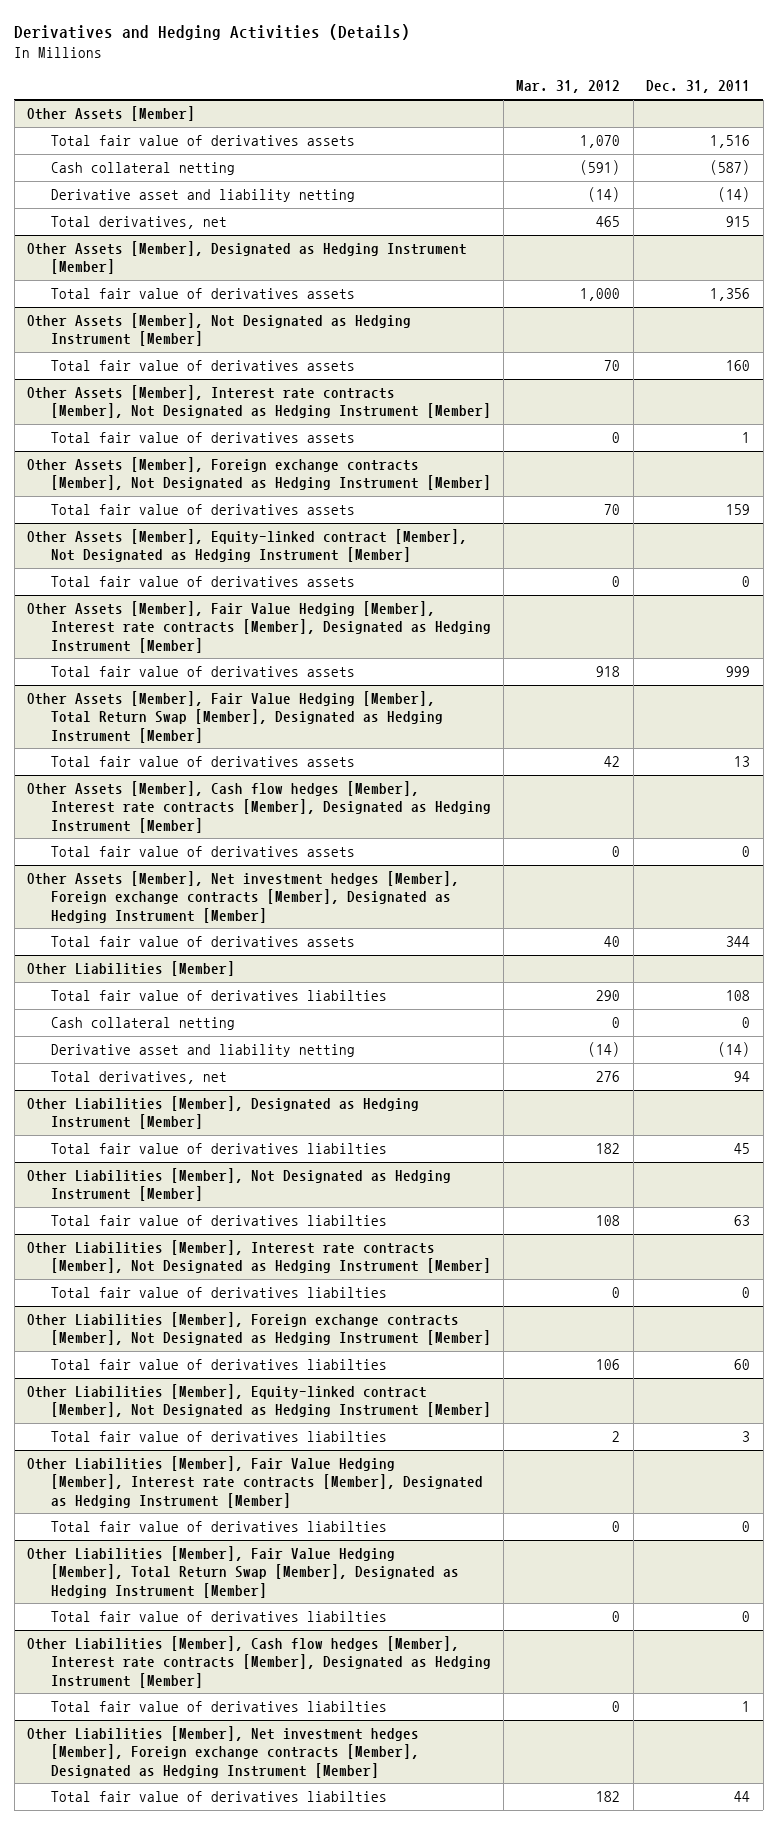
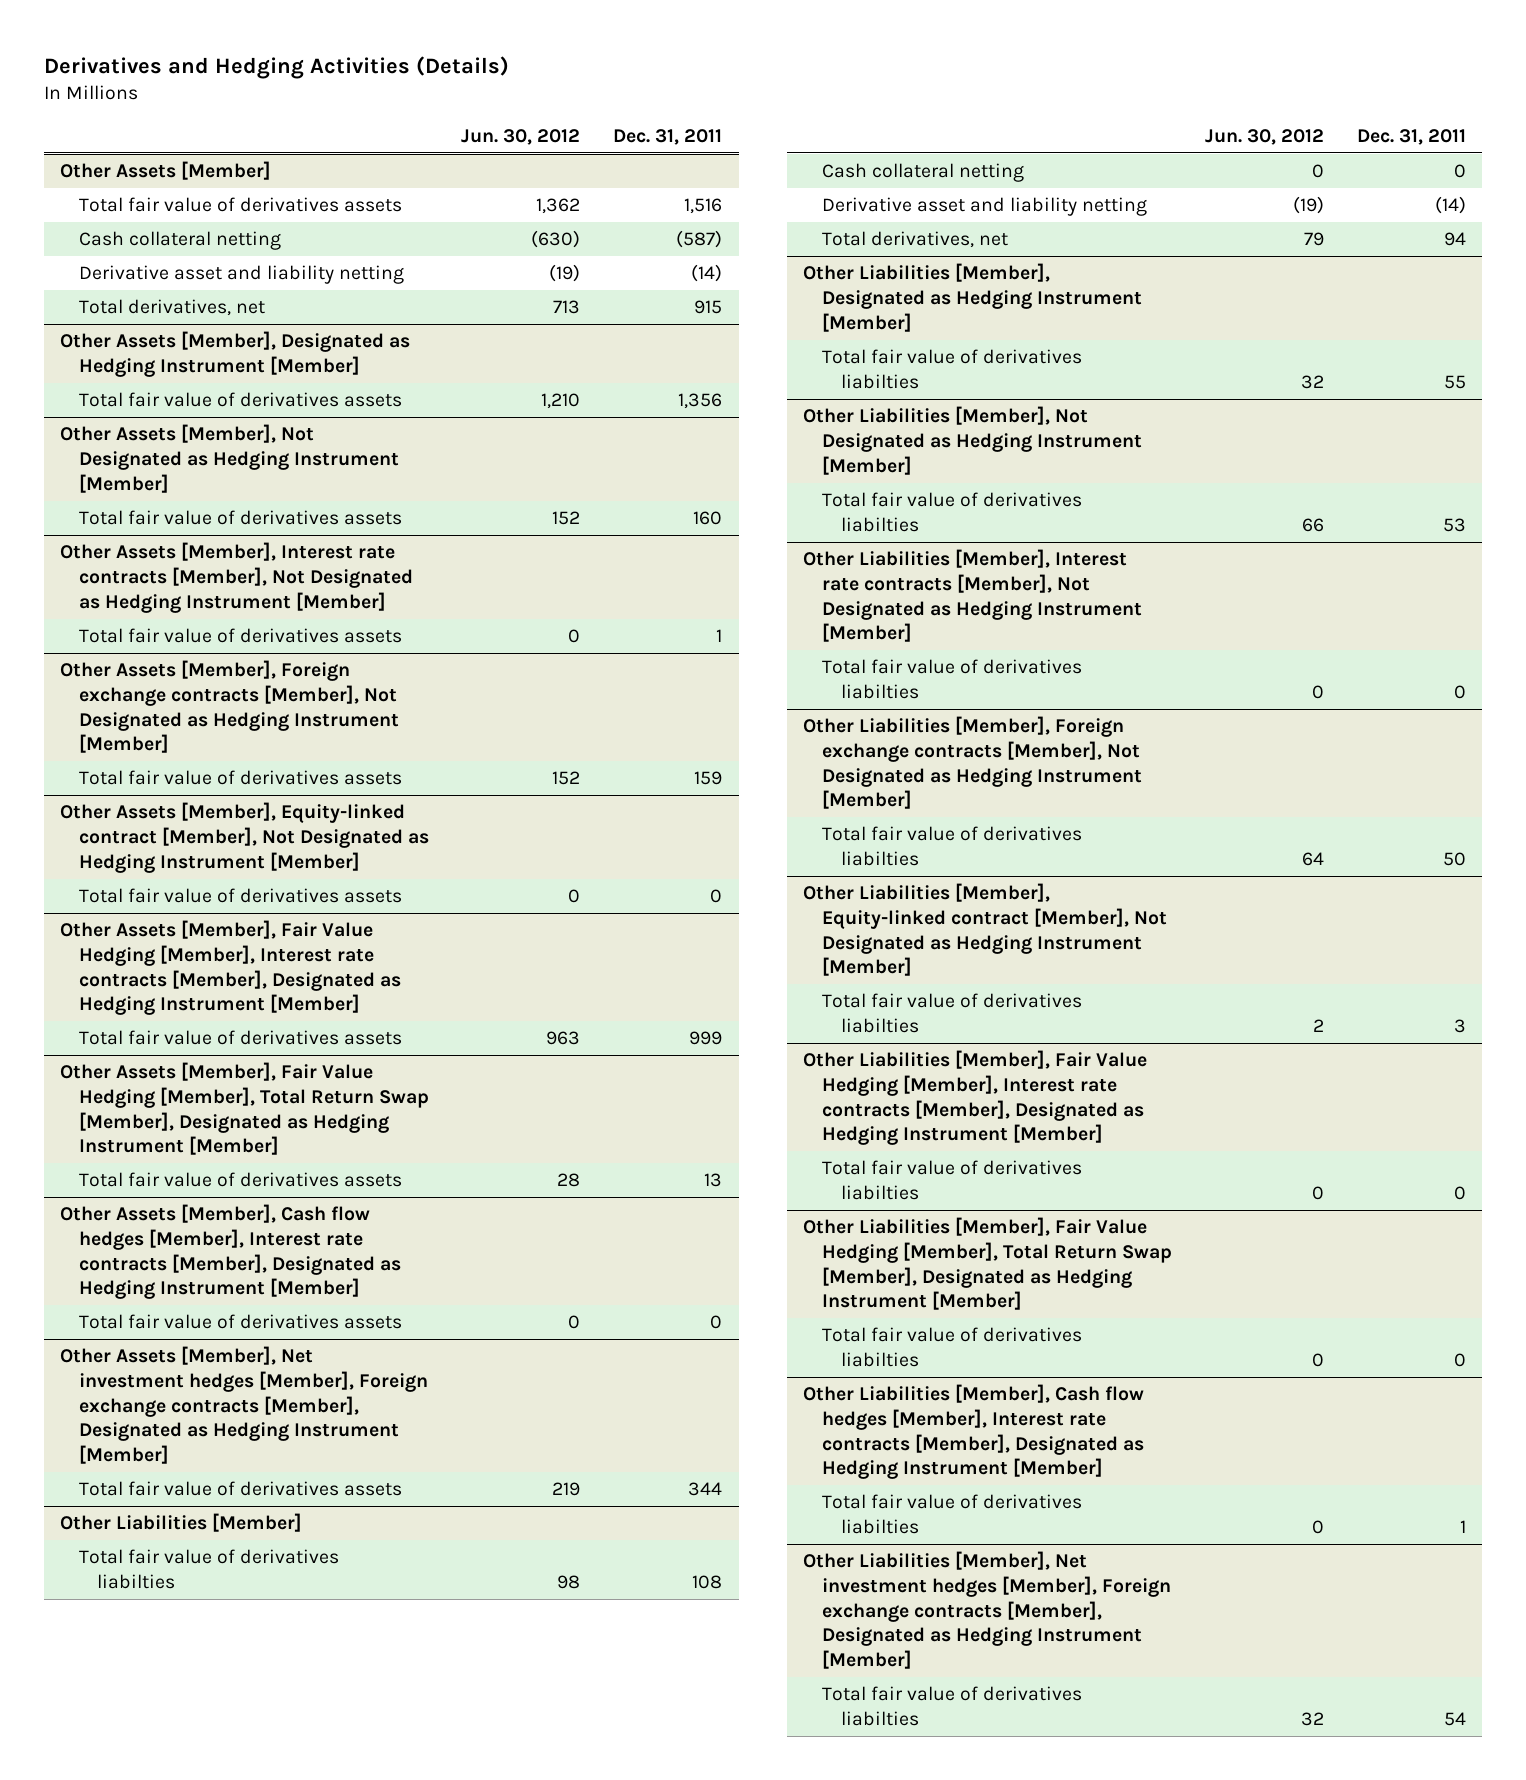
- | Mar. 31, 2012 | Dec. 31, 2011
+ | Jun. 30, 2012 | Dec. 31, 2011
@ Other Liabilities [Member], Designated as Hedging Instrument [Member]
- Total fair value of derivatives liabilties | 182 | 45
+ Total fair value of derivatives liabilties | 32 | 55
@ Other Liabilities [Member], Not Designated as Hedging Instrument [Member]
- Total fair value of derivatives liabilties | 108 | 63
+ Total fair value of derivatives liabilties | 66 | 53
@ Other Liabilities [Member], Foreign exchange contracts [Member], Not Designated as Hedging Instrument [Member]
- Total fair value of derivatives liabilties | 106 | 60
+ Total fair value of derivatives liabilties | 64 | 50
@ Other Liabilities [Member], Net investment hedges [Member], Foreign exchange contracts [Member], Designated as Hedging Instrument [Member]
- Total fair value of derivatives liabilties | 182 | 44
+ Total fair value of derivatives liabilties | 32 | 54

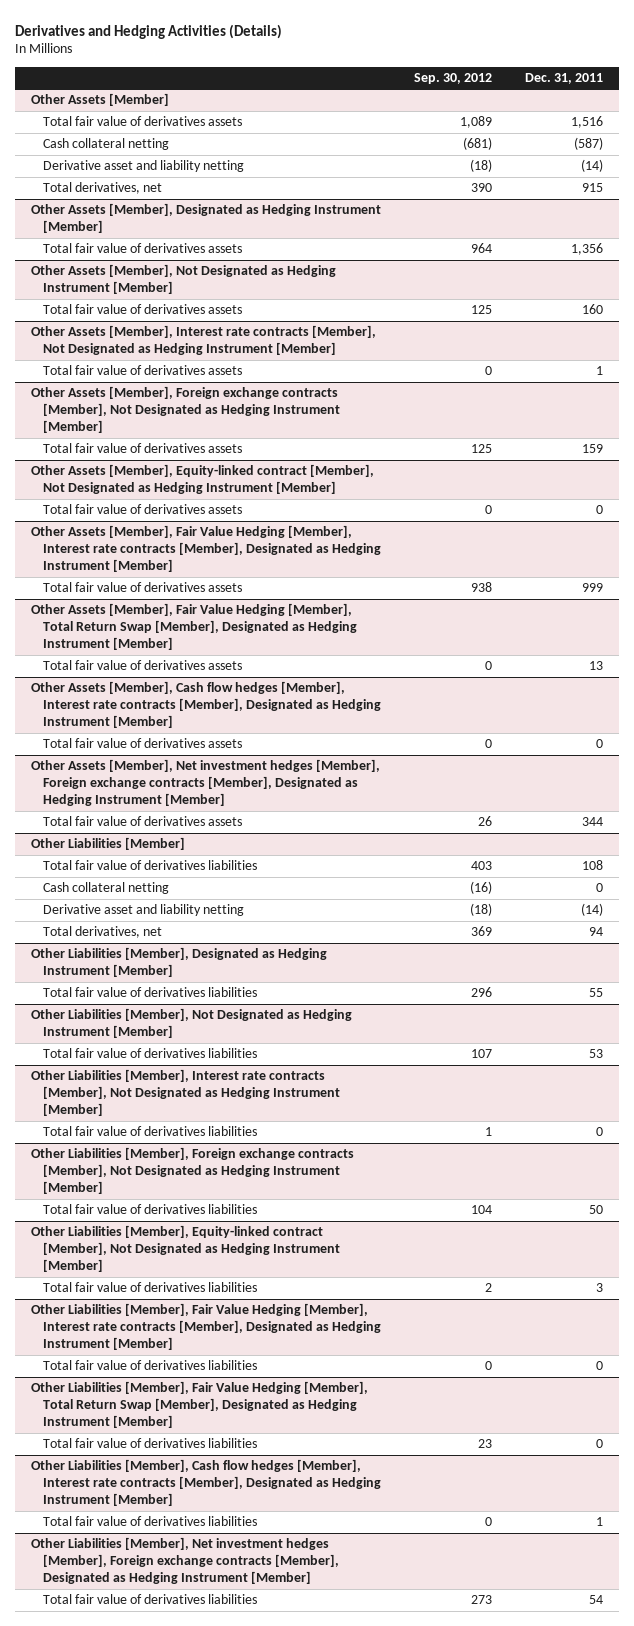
- | Jun. 30, 2012 | Dec. 31, 2011
+ | Sep. 30, 2012 | Dec. 31, 2011
@ Other Liabilities [Member]
- Total fair value of derivatives liabilties | 98 | 108
+ Total fair value of derivatives liabilities | 403 | 108
@ Other Liabilities [Member], Designated as Hedging Instrument [Member]
- Total fair value of derivatives liabilties | 32 | 55
+ Total fair value of derivatives liabilities | 296 | 55
@ Other Liabilities [Member], Not Designated as Hedging Instrument [Member]
- Total fair value of derivatives liabilties | 66 | 53
+ Total fair value of derivatives liabilities | 107 | 53
@ Other Liabilities [Member], Interest rate contracts [Member], Not Designated as Hedging Instrument [Member]
- Total fair value of derivatives liabilties | 0 | 0
+ Total fair value of derivatives liabilities | 1 | 0
@ Other Liabilities [Member], Foreign exchange contracts [Member], Not Designated as Hedging Instrument [Member]
- Total fair value of derivatives liabilties | 64 | 50
+ Total fair value of derivatives liabilities | 104 | 50
@ Other Liabilities [Member], Equity-linked contract [Member], Not Designated as Hedging Instrument [Member]
- Total fair value of derivatives liabilties | 2 | 3
+ Total fair value of derivatives liabilities | 2 | 3
@ Other Liabilities [Member], Fair Value Hedging [Member], Interest rate contracts [Member], Designated as Hedging Instrument [Member]
- Total fair value of derivatives liabilties | 0 | 0
+ Total fair value of derivatives liabilities | 0 | 0
@ Other Liabilities [Member], Fair Value Hedging [Member], Total Return Swap [Member], Designated as Hedging Instrument [Member]
- Total fair value of derivatives liabilties | 0 | 0
+ Total fair value of derivatives liabilities | 23 | 0
@ Other Liabilities [Member], Cash flow hedges [Member], Interest rate contracts [Member], Designated as Hedging Instrument [Member]
- Total fair value of derivatives liabilties | 0 | 1
+ Total fair value of derivatives liabilities | 0 | 1
@ Other Liabilities [Member], Net investment hedges [Member], Foreign exchange contracts [Member], Designated as Hedging Instrument [Member]
- Total fair value of derivatives liabilties | 32 | 54
+ Total fair value of derivatives liabilities | 273 | 54

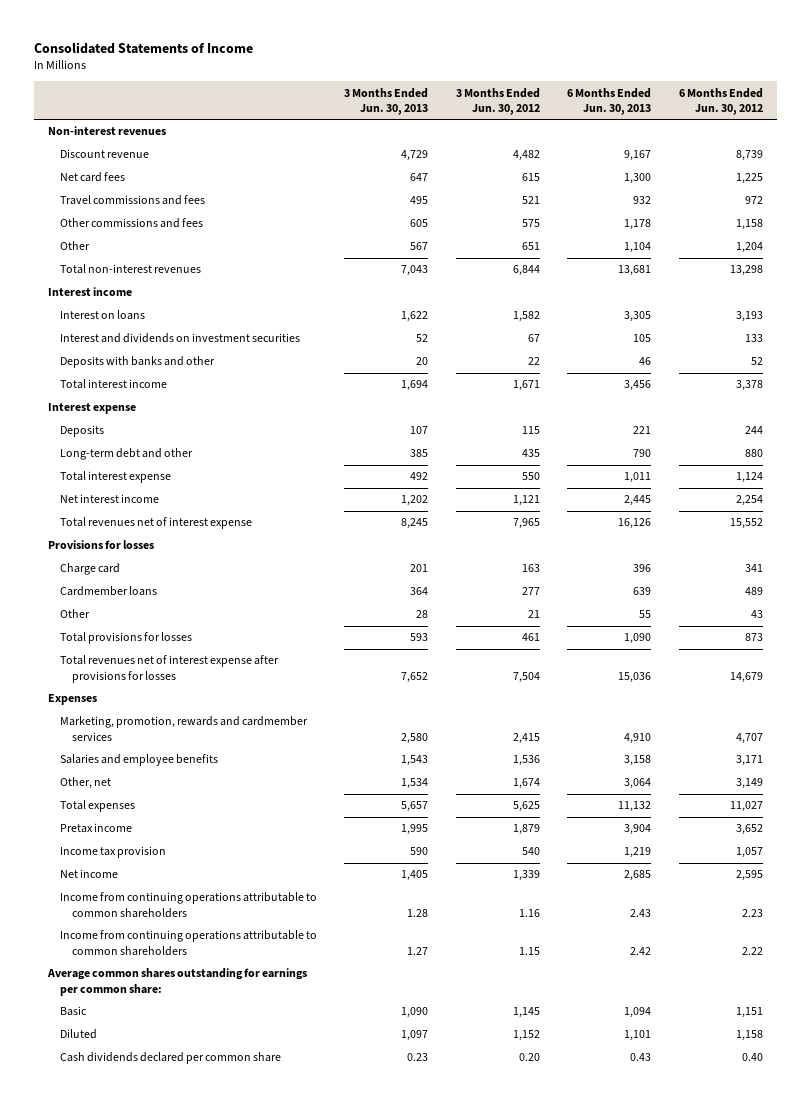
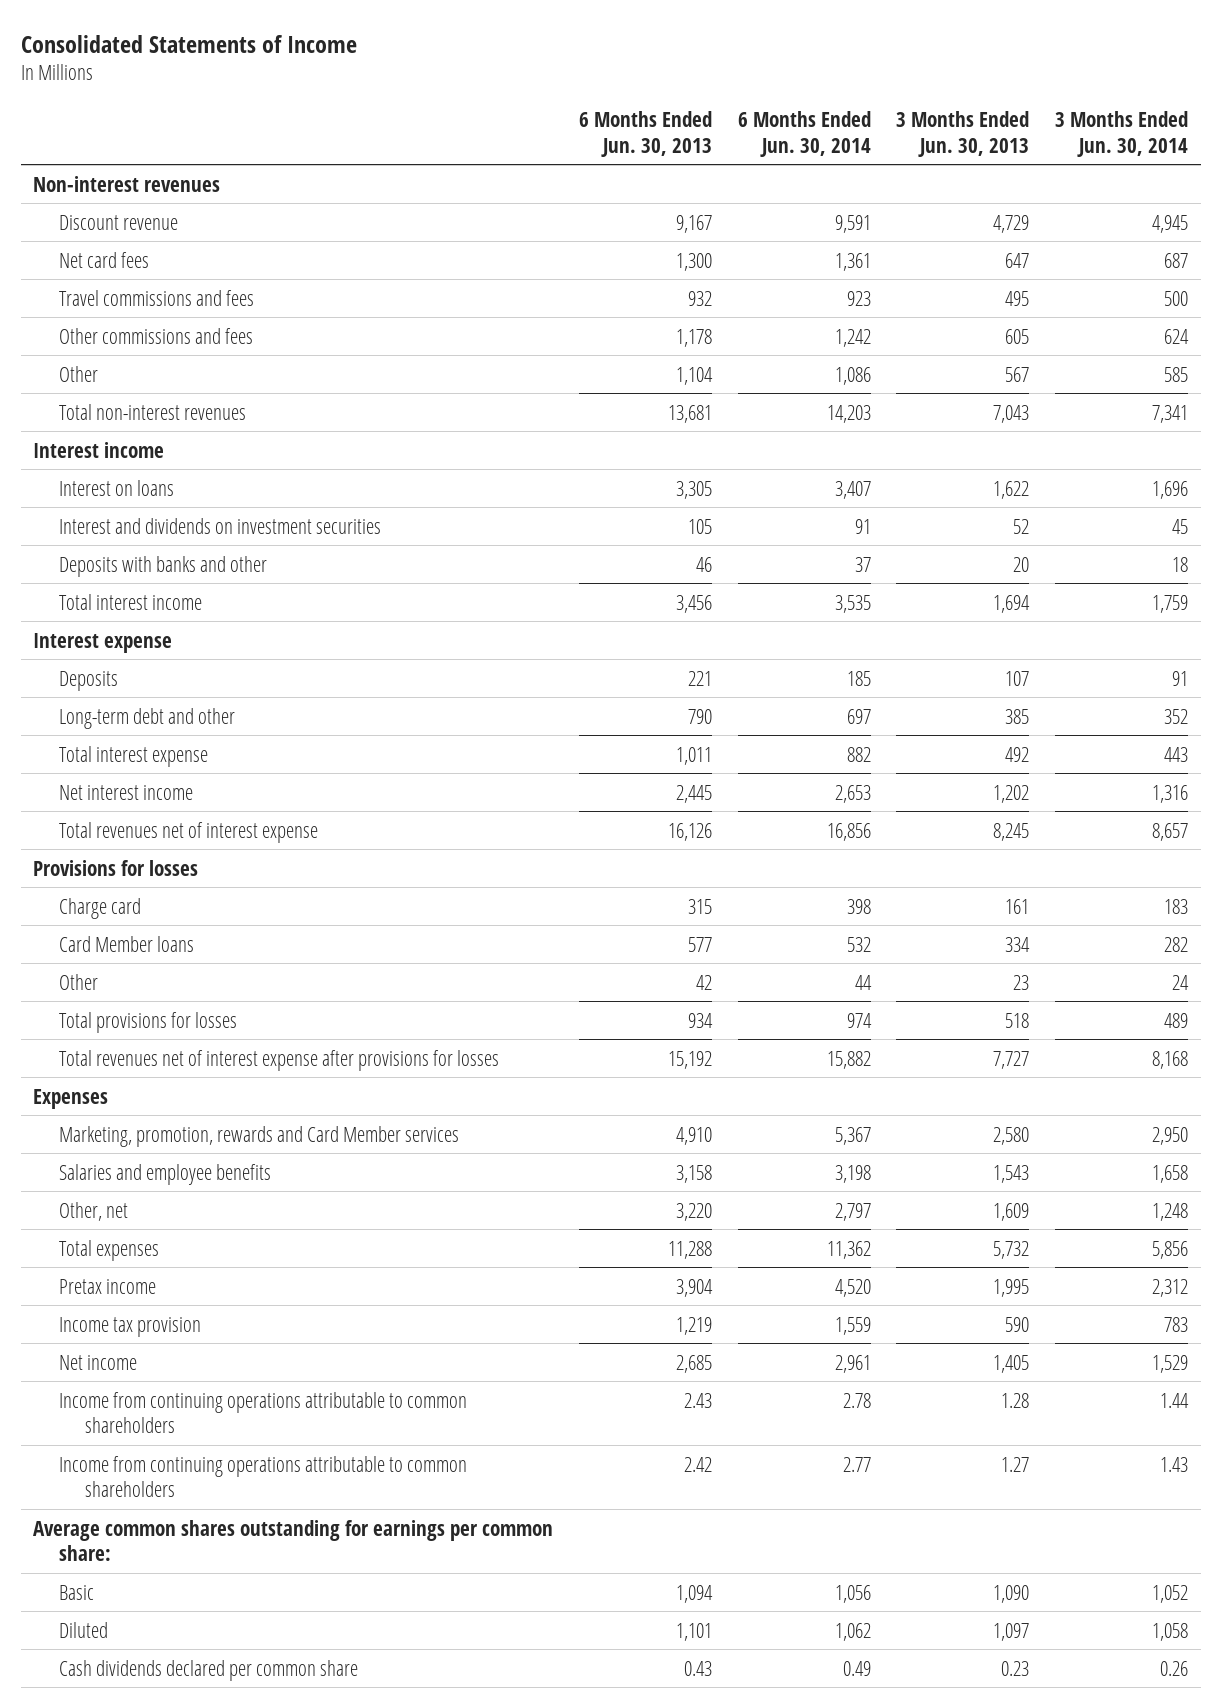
- | 3 Months Ended Jun. 30, 2013 | 3 Months Ended Jun. 30, 2012 | 6 Months Ended Jun. 30, 2013 | 6 Months Ended Jun. 30, 2012
+ | 6 Months Ended Jun. 30, 2013 | 6 Months Ended Jun. 30, 2014 | 3 Months Ended Jun. 30, 2013 | 3 Months Ended Jun. 30, 2014
- Charge card | 201 | 163 | 396 | 341
- Cardmember loans | 364 | 277 | 639 | 489
- Other | 28 | 21 | 55 | 43
- Total provisions for losses | 593 | 461 | 1,090 | 873
- Total revenues net of interest expense after provisions for losses | 7,652 | 7,504 | 15,036 | 14,679
+ Charge card | 315 | 398 | 161 | 183
+ Card Member loans | 577 | 532 | 334 | 282
+ Other | 42 | 44 | 23 | 24
+ Total provisions for losses | 934 | 974 | 518 | 489
+ Total revenues net of interest expense after provisions for losses | 15,192 | 15,882 | 7,727 | 8,168
- Marketing, promotion, rewards and cardmember services | 2,580 | 2,415 | 4,910 | 4,707
+ Marketing, promotion, rewards and Card Member services | 4,910 | 5,367 | 2,580 | 2,950
- Other, net | 1,534 | 1,674 | 3,064 | 3,149
- Total expenses | 5,657 | 5,625 | 11,132 | 11,027
+ Other, net | 3,220 | 2,797 | 1,609 | 1,248
+ Total expenses | 11,288 | 11,362 | 5,732 | 5,856

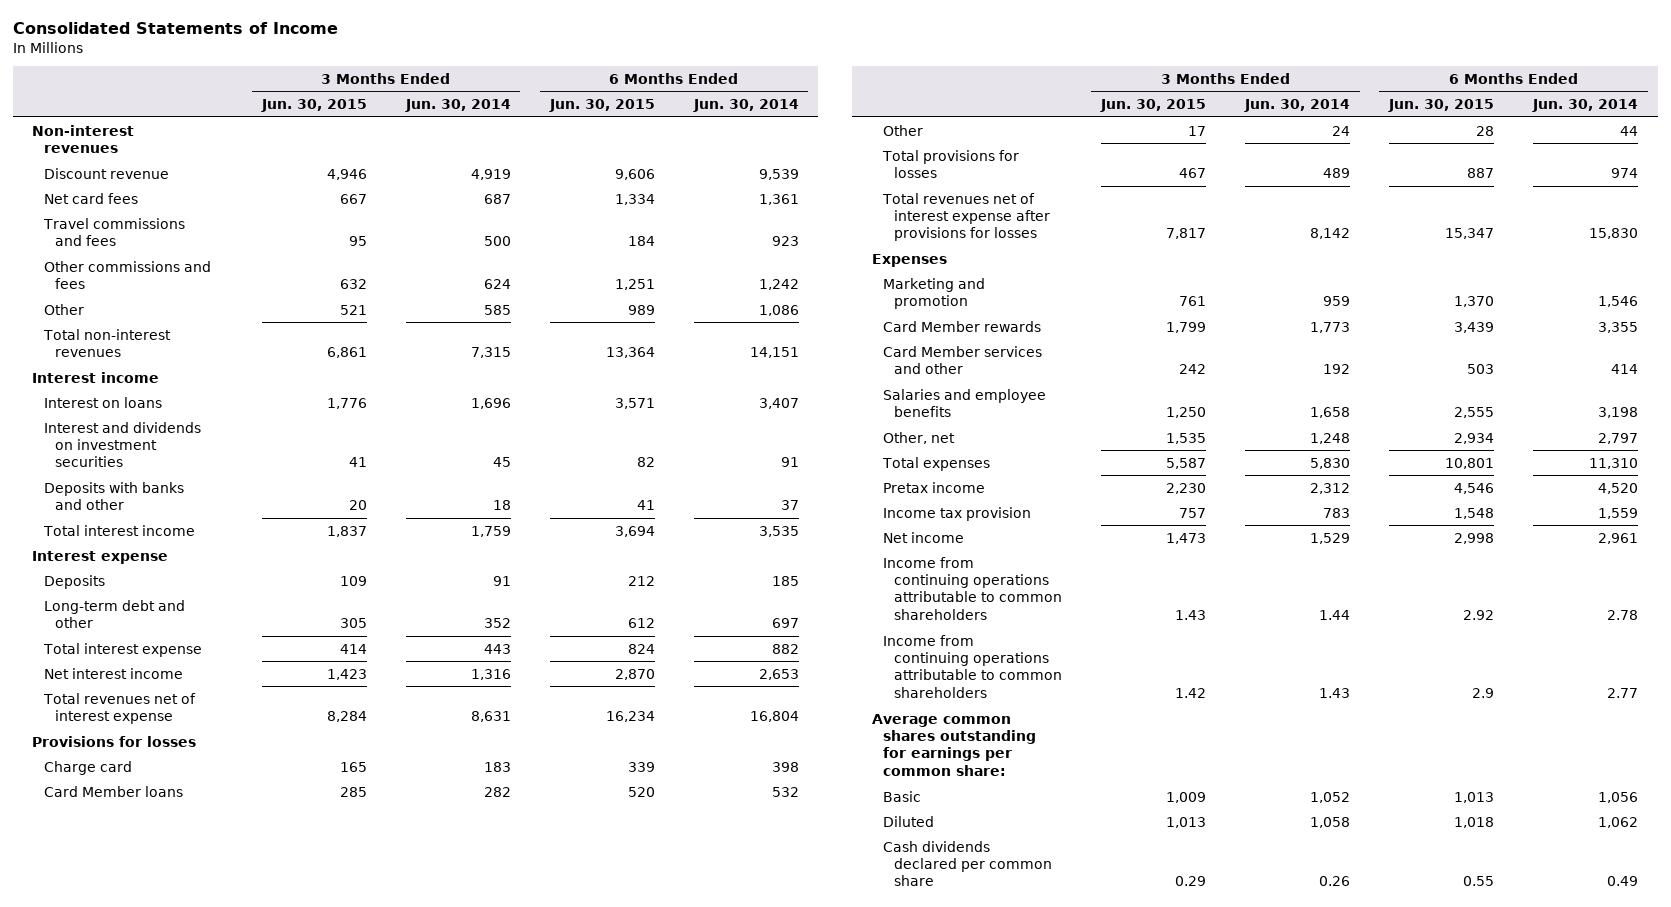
- | 6 Months Ended Jun. 30, 2013 | 6 Months Ended Jun. 30, 2014 | 3 Months Ended Jun. 30, 2013 | 3 Months Ended Jun. 30, 2014
+ | 3 Months Ended Jun. 30, 2015 | 3 Months Ended Jun. 30, 2014 | 6 Months Ended Jun. 30, 2015 | 6 Months Ended Jun. 30, 2014
- Discount revenue | 9,167 | 9,591 | 4,729 | 4,945
+ Discount revenue | 4,946 | 4,919 | 9,606 | 9,539
- Total non-interest revenues | 13,681 | 14,203 | 7,043 | 7,341
+ Total non-interest revenues | 6,861 | 7,315 | 13,364 | 14,151
- Total revenues net of interest expense | 16,126 | 16,856 | 8,245 | 8,657
+ Total revenues net of interest expense | 8,284 | 8,631 | 16,234 | 16,804
- Total revenues net of interest expense after provisions for losses | 15,192 | 15,882 | 7,727 | 8,168
+ Total revenues net of interest expense after provisions for losses | 7,817 | 8,142 | 15,347 | 15,830
- Marketing, promotion, rewards and Card Member services | 4,910 | 5,367 | 2,580 | 2,950
+ Marketing and promotion | 761 | 959 | 1,370 | 1,546
+ Card Member rewards | 1,799 | 1,773 | 3,439 | 3,355
+ Card Member services and other | 242 | 192 | 503 | 414
- Total expenses | 11,288 | 11,362 | 5,732 | 5,856
+ Total expenses | 5,587 | 5,830 | 10,801 | 11,310

